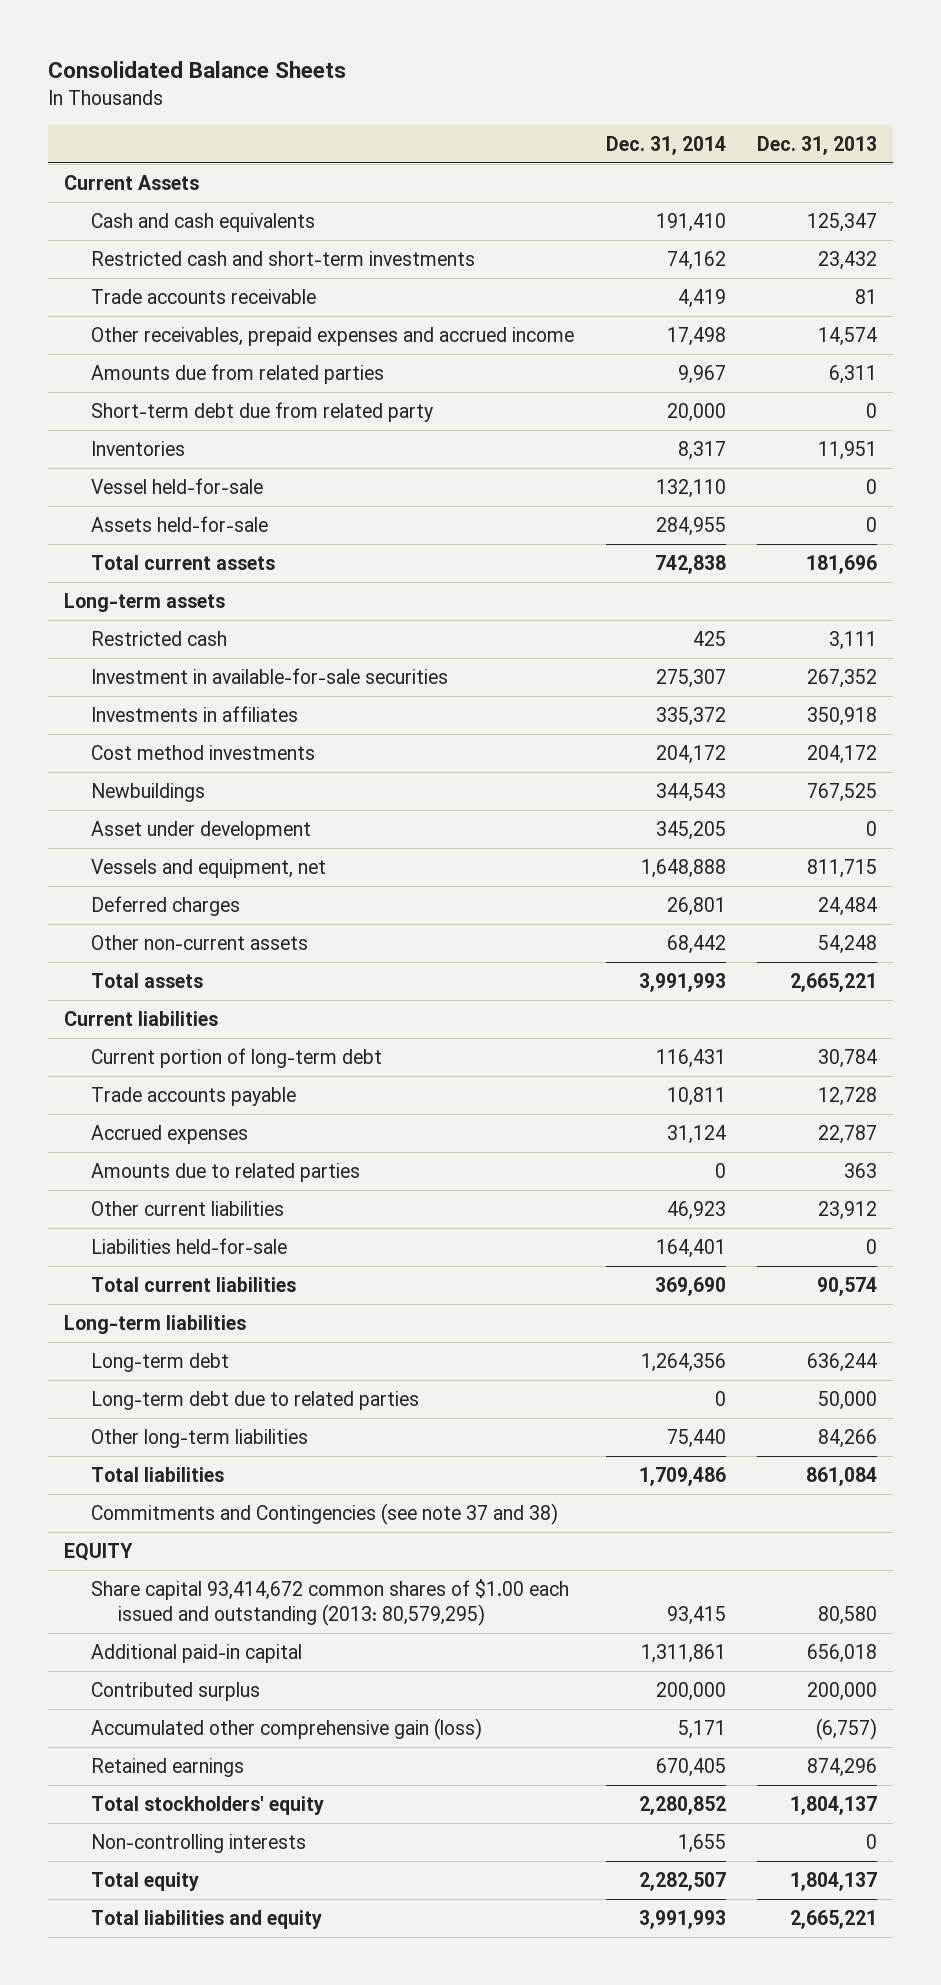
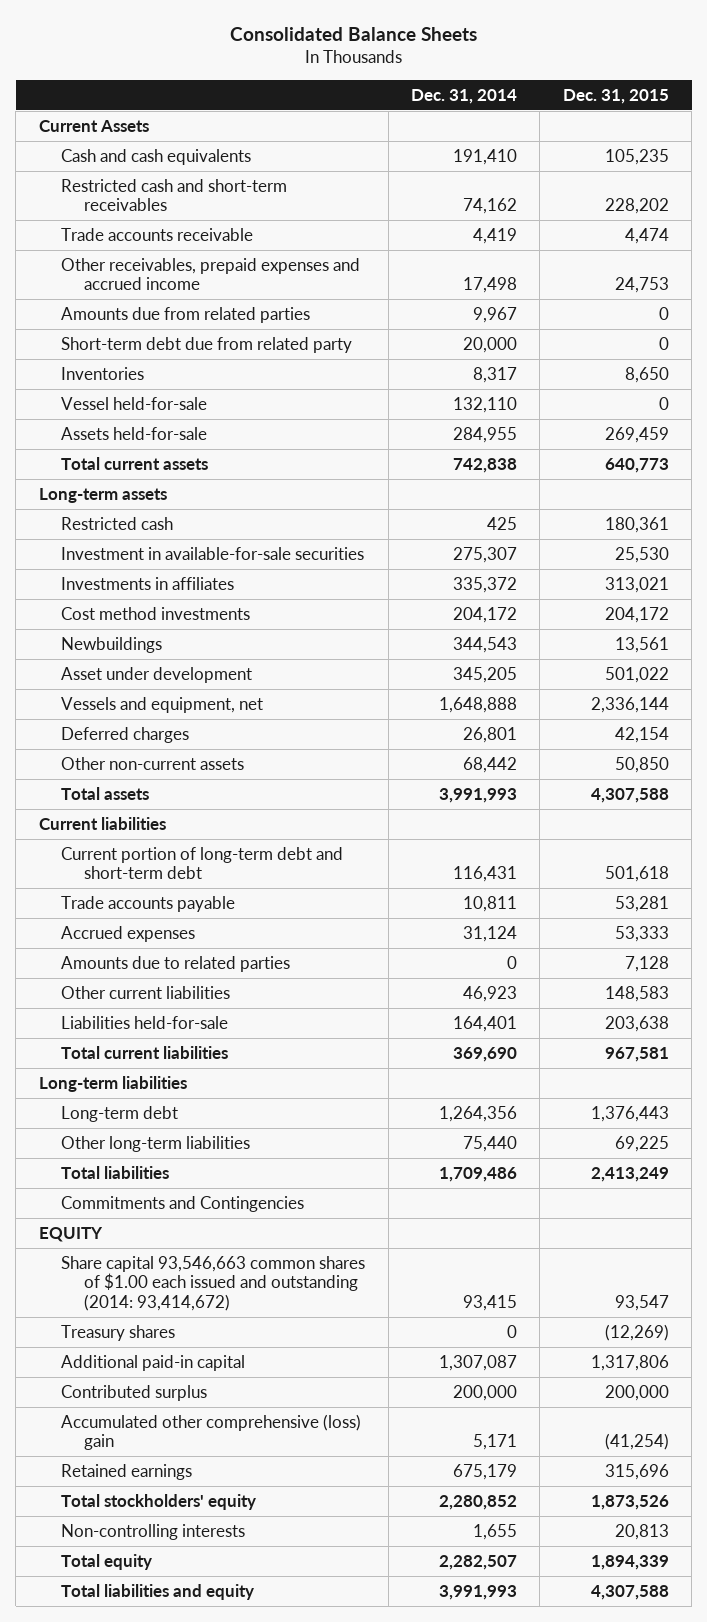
- | Dec. 31, 2014 | Dec. 31, 2013
+ | Dec. 31, 2014 | Dec. 31, 2015
- Restricted cash and short-term investments | 74,162 | 23,432
+ Restricted cash and short-term receivables | 74,162 | 228,202
- Current portion of long-term debt | 116,431 | 30,784
+ Current portion of long-term debt and short-term debt | 116,431 | 501,618
- Long-term debt due to related parties | 0 | 50,000
- Commitments and Contingencies (see note 37 and 38)
+ Commitments and Contingencies
- Share capital 93,414,672 common shares of $1.00 each issued and outstanding (2013: 80,579,295) | 93,415 | 80,580
- Additional paid-in capital | 1,311,861 | 656,018
+ Share capital 93,546,663 common shares of $1.00 each issued and outstanding (2014: 93,414,672) | 93,415 | 93,547
+ Treasury shares | 0 | (12,269)
+ Additional paid-in capital | 1,307,087 | 1,317,806
- Accumulated other comprehensive gain (loss) | 5,171 | (6,757)
- Retained earnings | 670,405 | 874,296
+ Accumulated other comprehensive (loss) gain | 5,171 | (41,254)
+ Retained earnings | 675,179 | 315,696

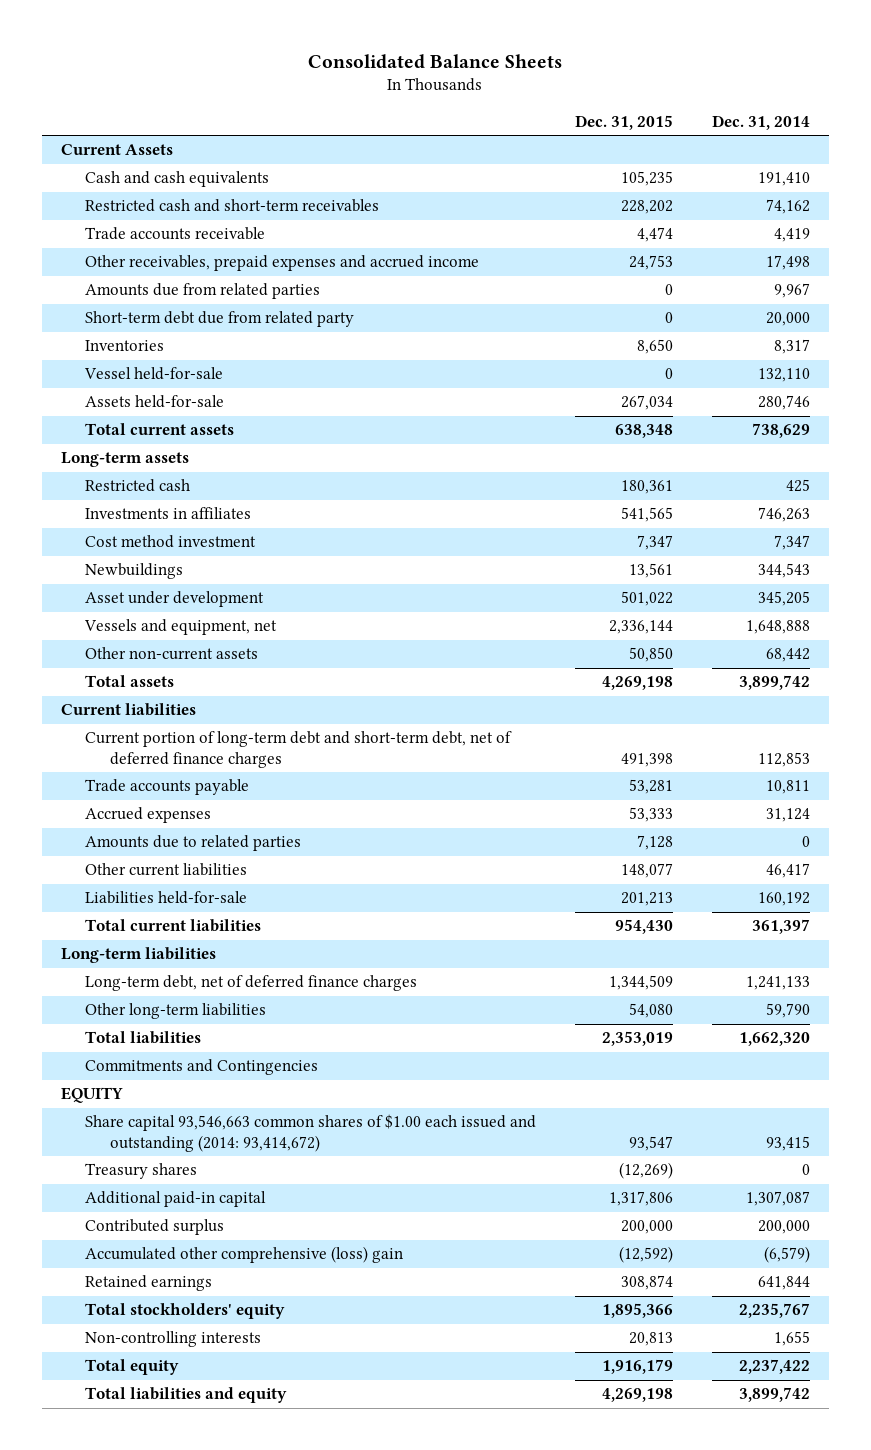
- | Dec. 31, 2014 | Dec. 31, 2015
+ | Dec. 31, 2015 | Dec. 31, 2014
- Assets held-for-sale | 284,955 | 269,459
- Total current assets | 742,838 | 640,773
+ Assets held-for-sale | 267,034 | 280,746
+ Total current assets | 638,348 | 738,629
- Investment in available-for-sale securities | 275,307 | 25,530
- Investments in affiliates | 335,372 | 313,021
- Cost method investments | 204,172 | 204,172
+ Investments in affiliates | 541,565 | 746,263
+ Cost method investment | 7,347 | 7,347
- Deferred charges | 26,801 | 42,154
- Total assets | 3,991,993 | 4,307,588
+ Total assets | 4,269,198 | 3,899,742
- Current portion of long-term debt and short-term debt | 116,431 | 501,618
+ Current portion of long-term debt and short-term debt, net of deferred finance charges | 491,398 | 112,853
- Other current liabilities | 46,923 | 148,583
- Liabilities held-for-sale | 164,401 | 203,638
- Total current liabilities | 369,690 | 967,581
+ Other current liabilities | 148,077 | 46,417
+ Liabilities held-for-sale | 201,213 | 160,192
+ Total current liabilities | 954,430 | 361,397
- Long-term debt | 1,264,356 | 1,376,443
- Other long-term liabilities | 75,440 | 69,225
- Total liabilities | 1,709,486 | 2,413,249
+ Long-term debt, net of deferred finance charges | 1,344,509 | 1,241,133
+ Other long-term liabilities | 54,080 | 59,790
+ Total liabilities | 2,353,019 | 1,662,320
- Accumulated other comprehensive (loss) gain | 5,171 | (41,254)
- Retained earnings | 675,179 | 315,696
- Total stockholders' equity | 2,280,852 | 1,873,526
+ Accumulated other comprehensive (loss) gain | (12,592) | (6,579)
+ Retained earnings | 308,874 | 641,844
+ Total stockholders' equity | 1,895,366 | 2,235,767
- Total equity | 2,282,507 | 1,894,339
- Total liabilities and equity | 3,991,993 | 4,307,588
+ Total equity | 1,916,179 | 2,237,422
+ Total liabilities and equity | 4,269,198 | 3,899,742

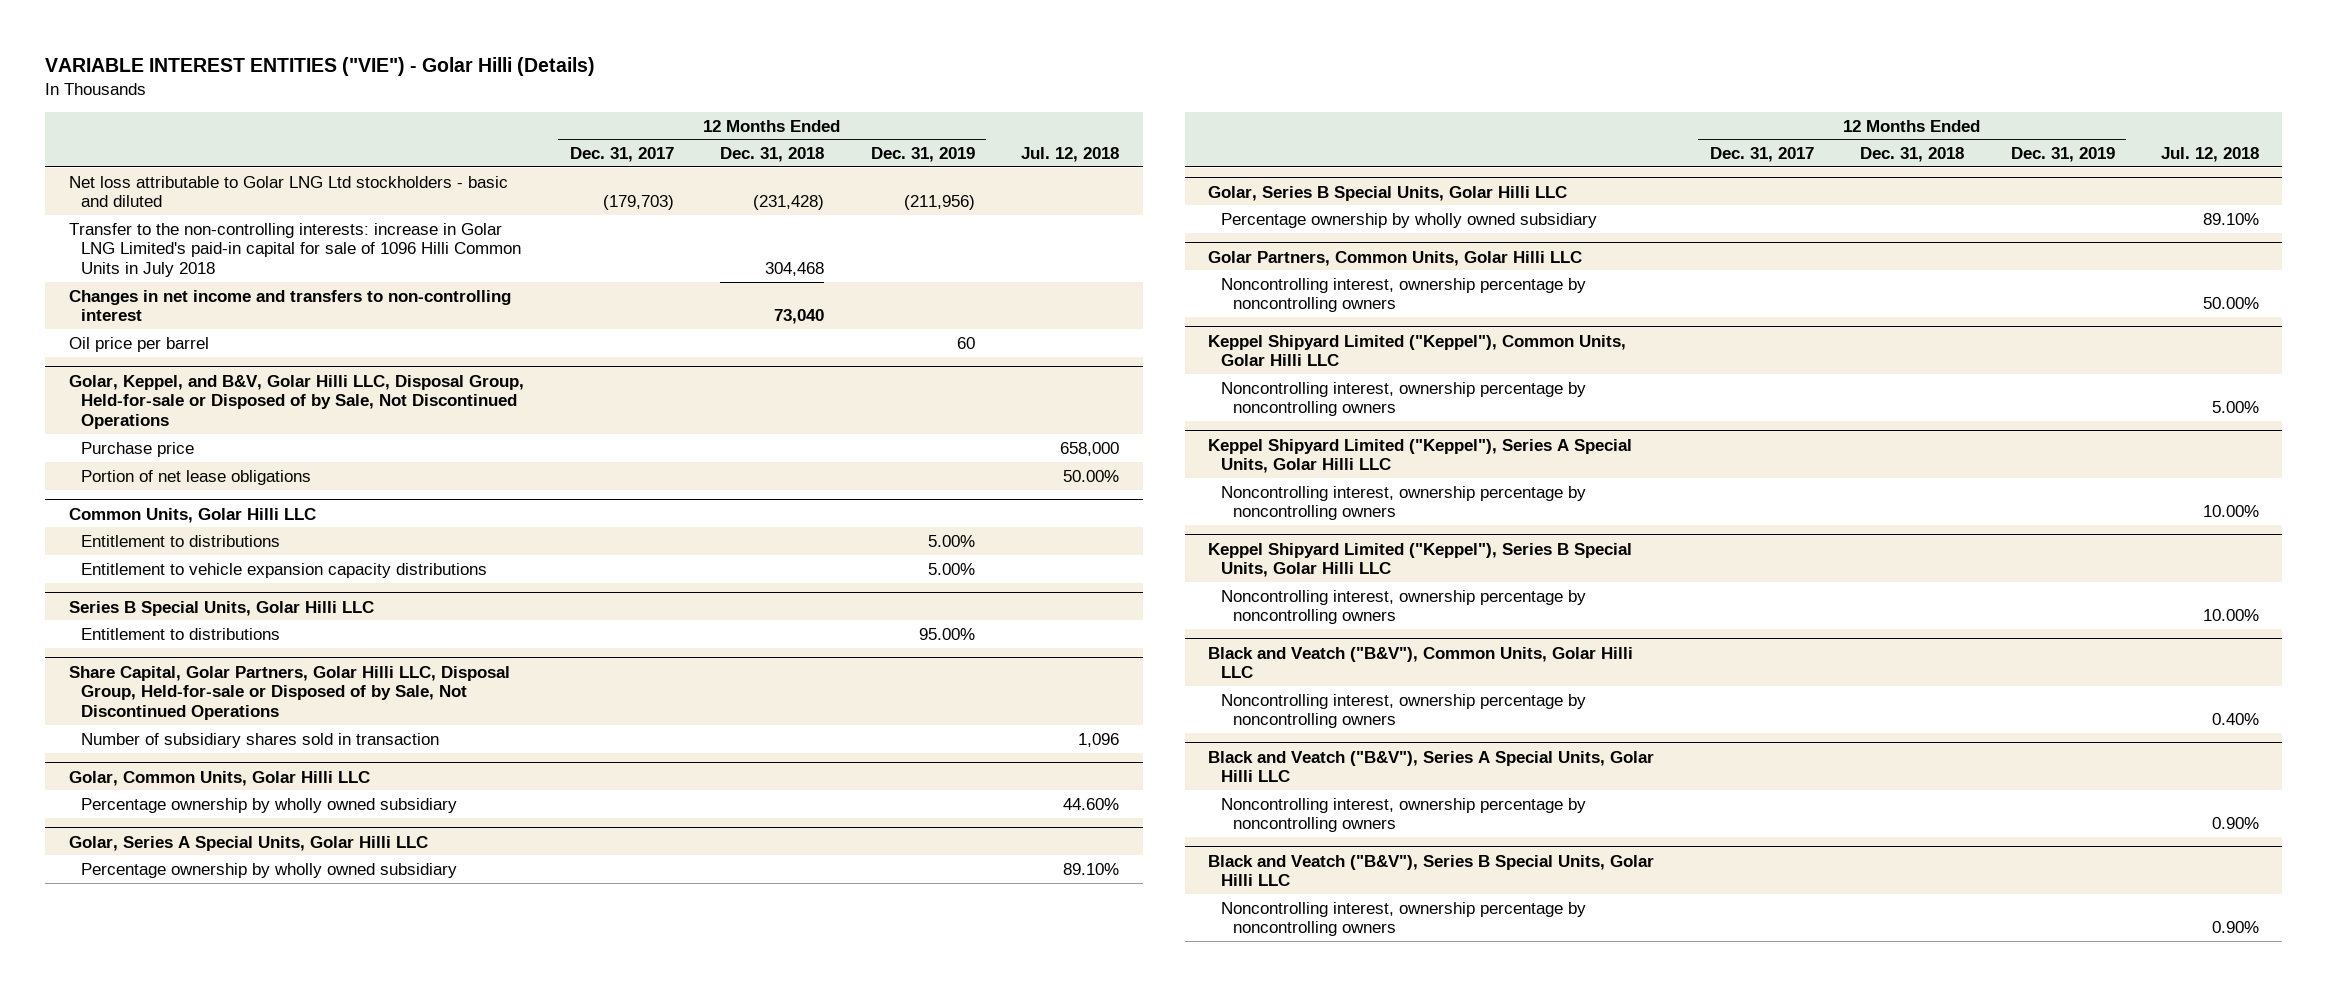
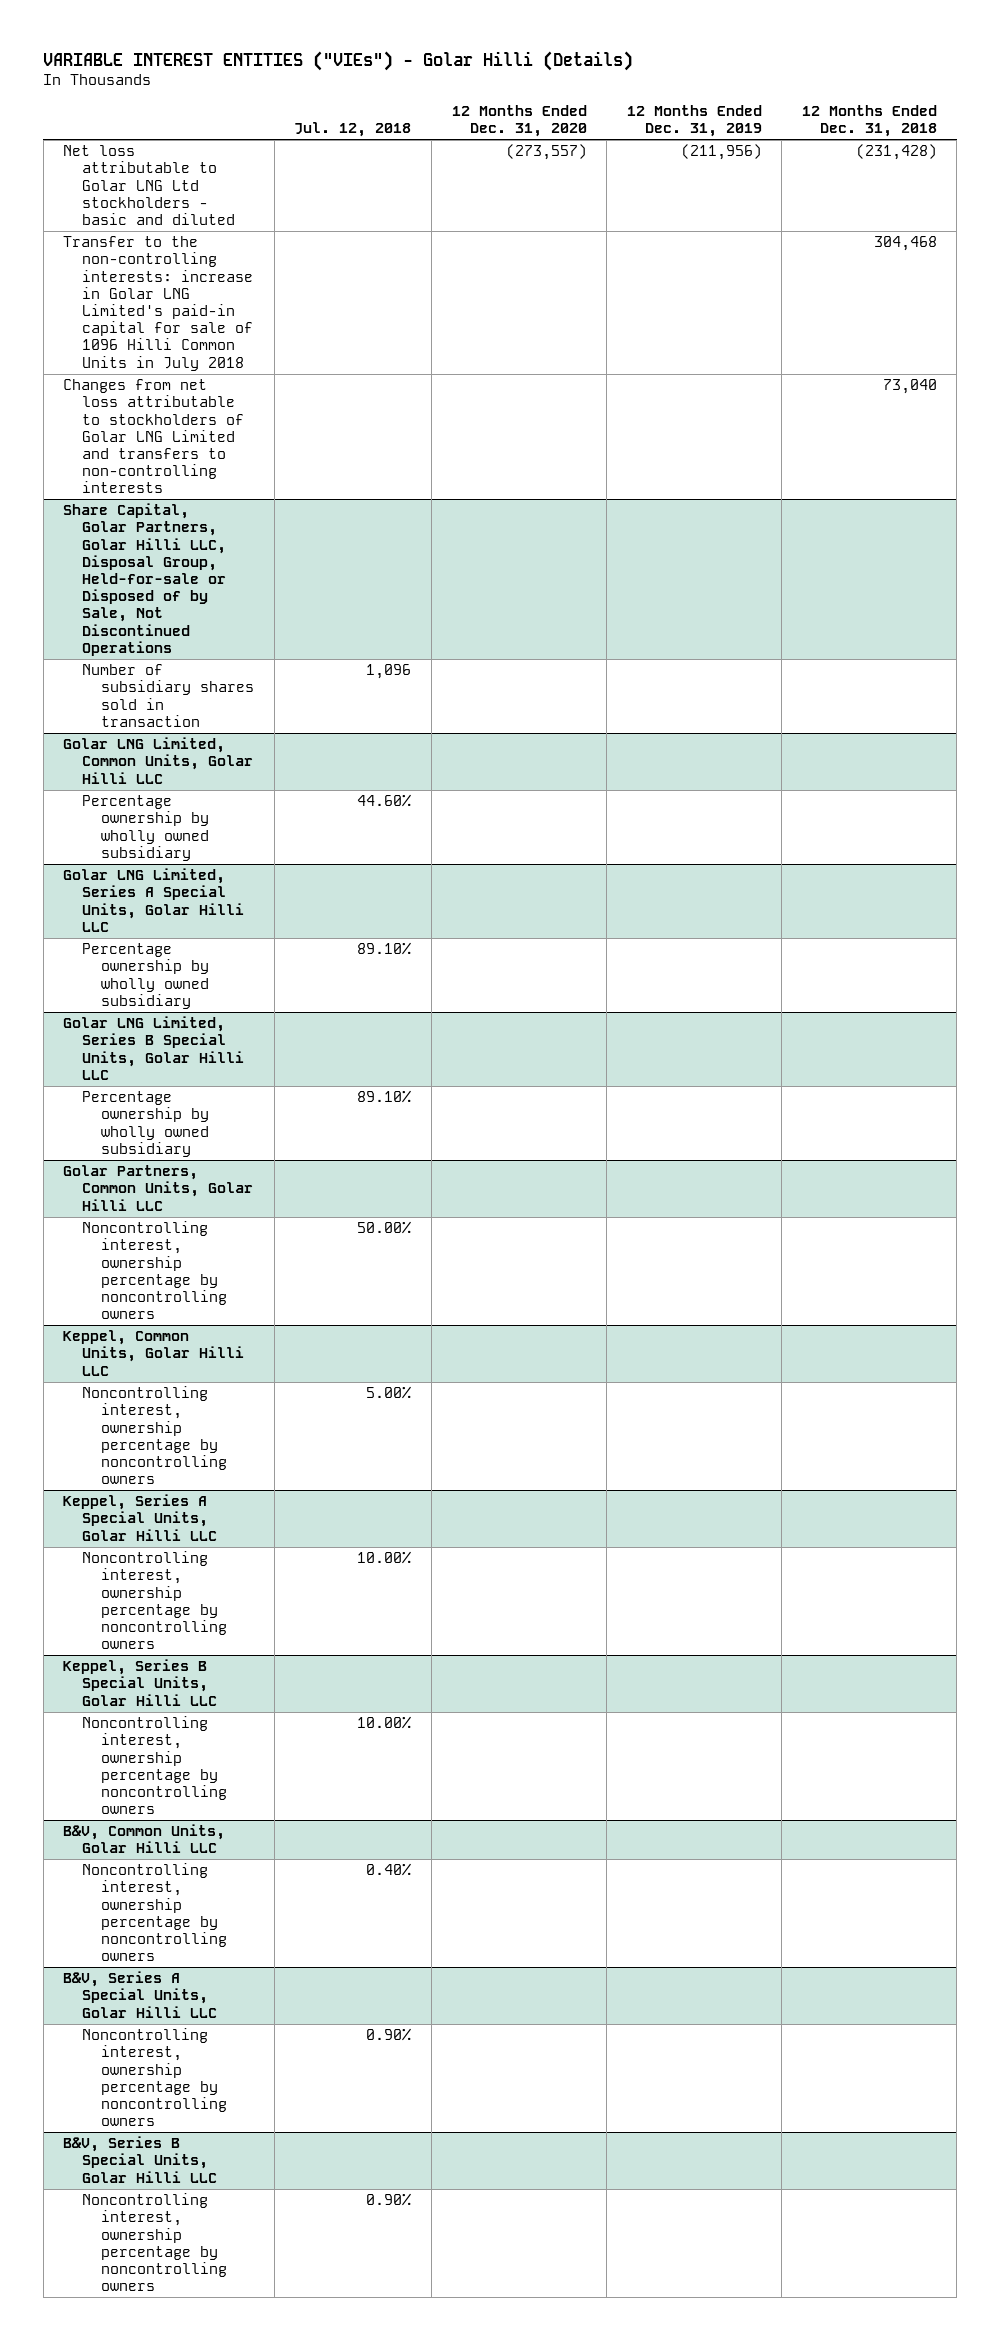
- VARIABLE INTEREST ENTITIES ("VIE") - Golar Hilli (Details)
+ VARIABLE INTEREST ENTITIES ("VIEs") - Golar Hilli (Details)
- | 12 Months Ended Dec. 31, 2017 | 12 Months Ended Dec. 31, 2018 | 12 Months Ended Dec. 31, 2019 | Jul. 12, 2018
+ | Jul. 12, 2018 | 12 Months Ended Dec. 31, 2020 | 12 Months Ended Dec. 31, 2019 | 12 Months Ended Dec. 31, 2018
- Changes in net income and transfers to non-controlling interest | | 73,040 | |
- Oil price per barrel | | | 60 |
- Golar, Keppel, and B&V, Golar Hilli LLC, Disposal Group, Held-for-sale or Disposed of by Sale, Not Discontinued Operations
- Purchase price | | | | 658,000
- Portion of net lease obligations | | | | 50.00%
- Common Units, Golar Hilli LLC
- Entitlement to distributions | | | 5.00% |
- Entitlement to vehicle expansion capacity distributions | | | 5.00% |
- Series B Special Units, Golar Hilli LLC
- Entitlement to distributions | | | 95.00% |
+ Changes from net loss attributable to stockholders of Golar LNG Limited and transfers to non-controlling interests | | | | 73,040
- Golar, Common Units, Golar Hilli LLC
+ Golar LNG Limited, Common Units, Golar Hilli LLC
- Golar, Series A Special Units, Golar Hilli LLC
+ Golar LNG Limited, Series A Special Units, Golar Hilli LLC
- Golar, Series B Special Units, Golar Hilli LLC
+ Golar LNG Limited, Series B Special Units, Golar Hilli LLC
- Keppel Shipyard Limited ("Keppel"), Common Units, Golar Hilli LLC
+ Keppel, Common Units, Golar Hilli LLC
- Keppel Shipyard Limited ("Keppel"), Series A Special Units, Golar Hilli LLC
+ Keppel, Series A Special Units, Golar Hilli LLC
- Keppel Shipyard Limited ("Keppel"), Series B Special Units, Golar Hilli LLC
+ Keppel, Series B Special Units, Golar Hilli LLC
- Black and Veatch ("B&V"), Common Units, Golar Hilli LLC
+ B&V, Common Units, Golar Hilli LLC
- Black and Veatch ("B&V"), Series A Special Units, Golar Hilli LLC
+ B&V, Series A Special Units, Golar Hilli LLC
- Black and Veatch ("B&V"), Series B Special Units, Golar Hilli LLC
+ B&V, Series B Special Units, Golar Hilli LLC

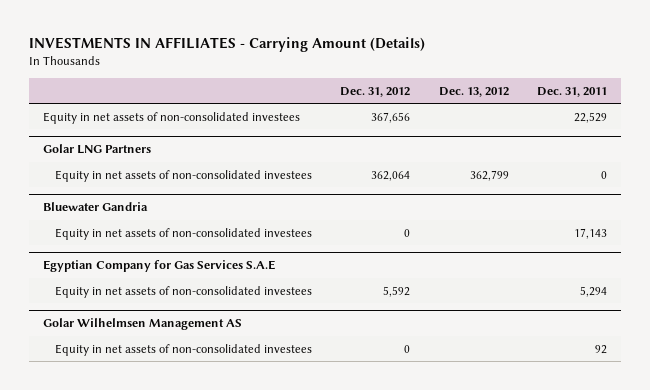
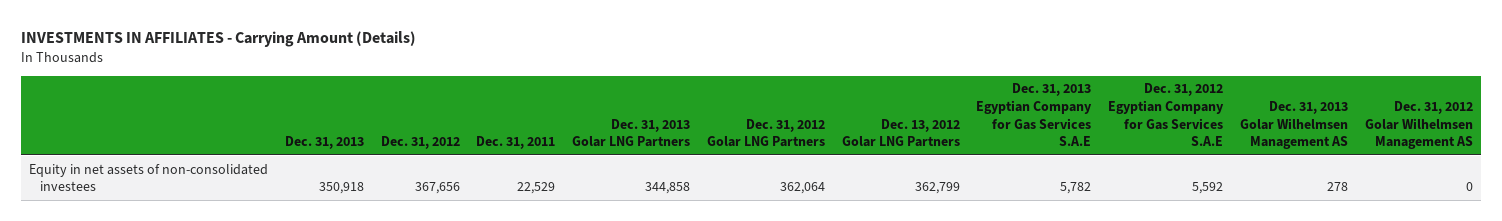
- | Dec. 31, 2012 | Dec. 13, 2012 | Dec. 31, 2011
+ | Dec. 31, 2013 | Dec. 31, 2012 | Dec. 31, 2011 | Dec. 31, 2013 Golar LNG Partners | Dec. 31, 2012 Golar LNG Partners | Dec. 13, 2012 Golar LNG Partners | Dec. 31, 2013 Egyptian Company for Gas Services S.A.E | Dec. 31, 2012 Egyptian Company for Gas Services S.A.E | Dec. 31, 2013 Golar Wilhelmsen Management AS | Dec. 31, 2012 Golar Wilhelmsen Management AS
- Golar LNG Partners
- Equity in net assets of non-consolidated investees | 362,064 | 362,799 | 0
- Bluewater Gandria
- Equity in net assets of non-consolidated investees | 0 | | 17,143
- Egyptian Company for Gas Services S.A.E
- Equity in net assets of non-consolidated investees | 5,592 | | 5,294
- Golar Wilhelmsen Management AS
- Equity in net assets of non-consolidated investees | 0 | | 92

